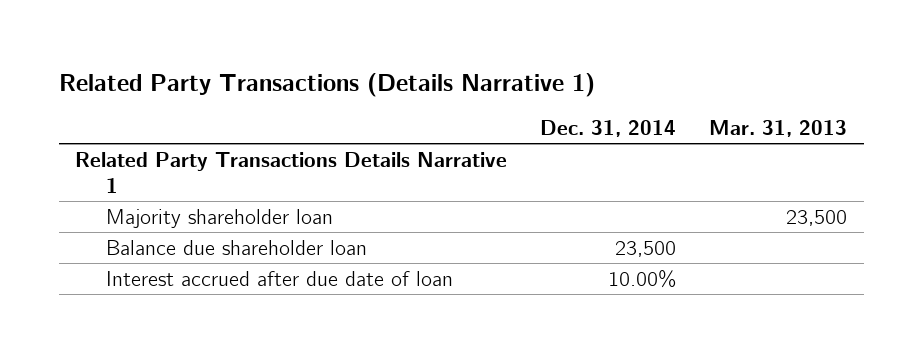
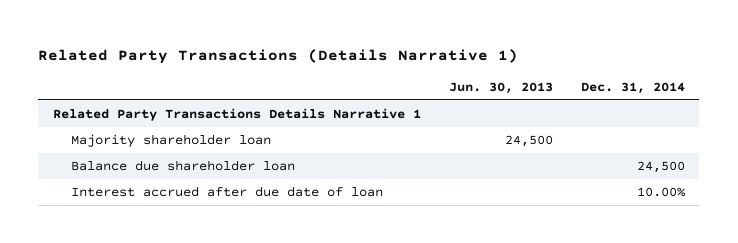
- | Dec. 31, 2014 | Mar. 31, 2013
+ | Jun. 30, 2013 | Dec. 31, 2014
- Balance due shareholder loan | 23,500 |
+ Balance due shareholder loan | | 24,500

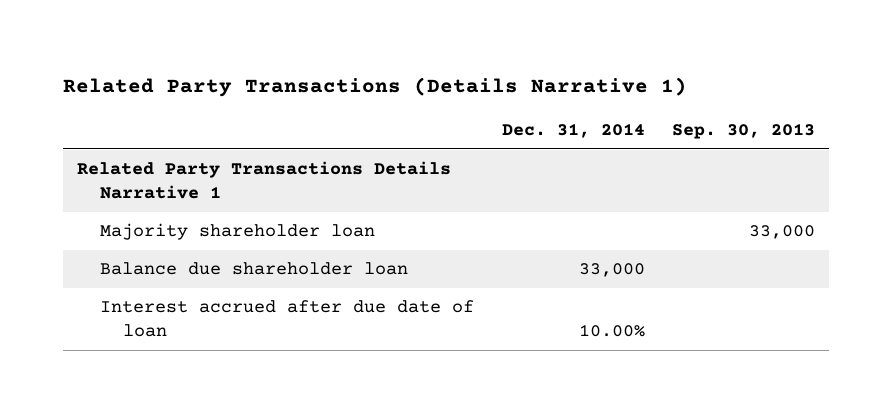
- | Jun. 30, 2013 | Dec. 31, 2014
+ | Dec. 31, 2014 | Sep. 30, 2013
- Balance due shareholder loan | | 24,500
+ Balance due shareholder loan | 33,000 |

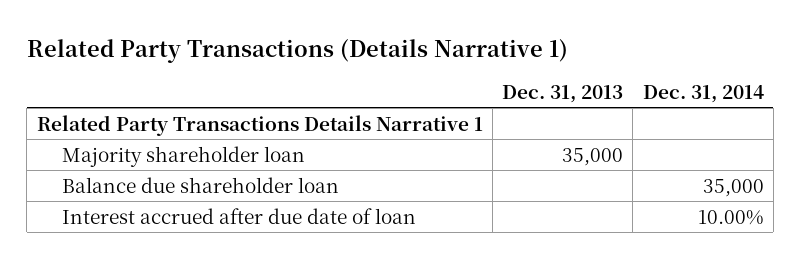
- | Dec. 31, 2014 | Sep. 30, 2013
+ | Dec. 31, 2013 | Dec. 31, 2014
- Balance due shareholder loan | 33,000 |
+ Balance due shareholder loan | | 35,000

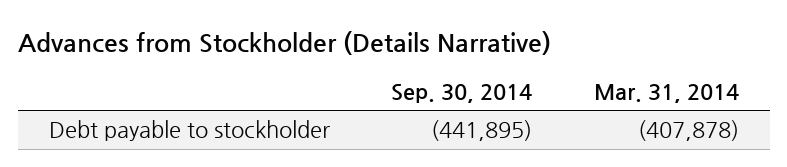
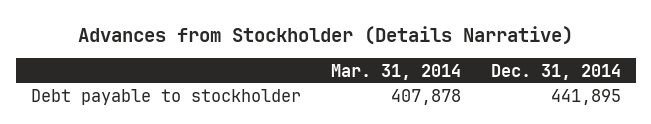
- | Sep. 30, 2014 | Mar. 31, 2014
+ | Mar. 31, 2014 | Dec. 31, 2014
- Debt payable to stockholder | (441,895) | (407,878)
+ Debt payable to stockholder | 407,878 | 441,895

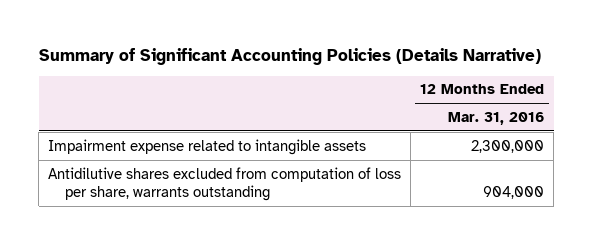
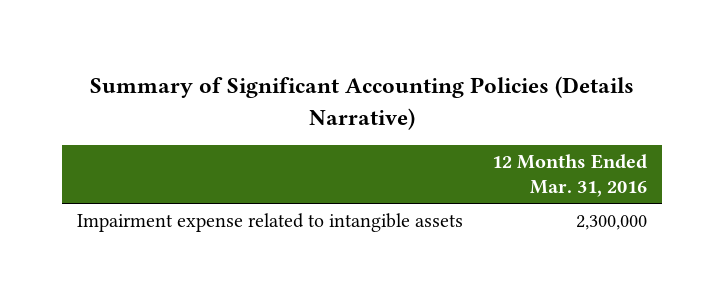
- Antidilutive shares excluded from computation of loss per share, warrants outstanding | 904,000

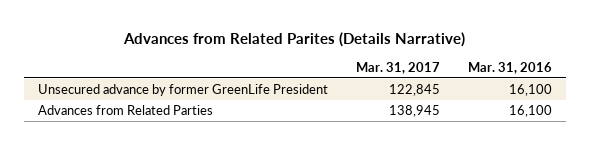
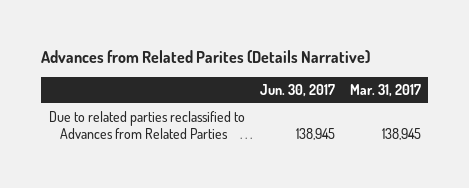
- | Mar. 31, 2017 | Mar. 31, 2016
+ | Jun. 30, 2017 | Mar. 31, 2017
- Unsecured advance by former GreenLife President | 122,845 | 16,100
- Advances from Related Parties | 138,945 | 16,100
+ Due to related parties reclassified to Advances from Related Parties | 138,945 | 138,945

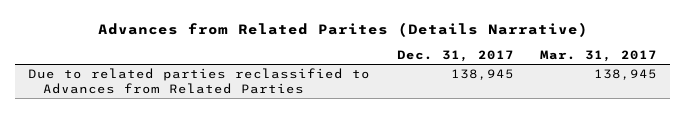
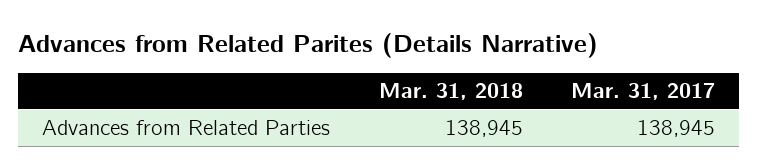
- | Dec. 31, 2017 | Mar. 31, 2017
+ | Mar. 31, 2018 | Mar. 31, 2017
- Due to related parties reclassified to Advances from Related Parties | 138,945 | 138,945
+ Advances from Related Parties | 138,945 | 138,945

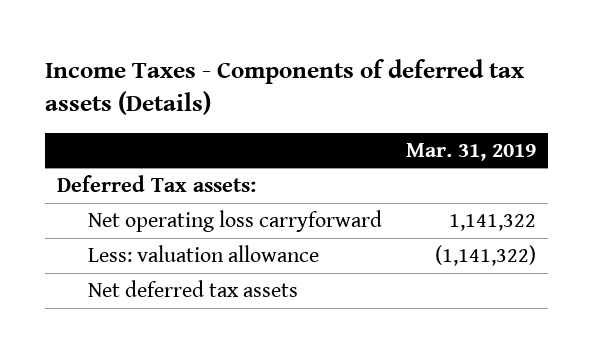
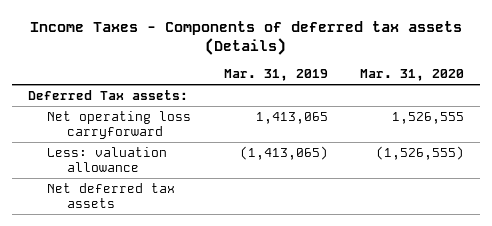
- | Mar. 31, 2019
+ | Mar. 31, 2019 | Mar. 31, 2020
- Net operating loss carryforward | 1,141,322
- Less: valuation allowance | (1,141,322)
+ Net operating loss carryforward | 1,413,065 | 1,526,555
+ Less: valuation allowance | (1,413,065) | (1,526,555)

